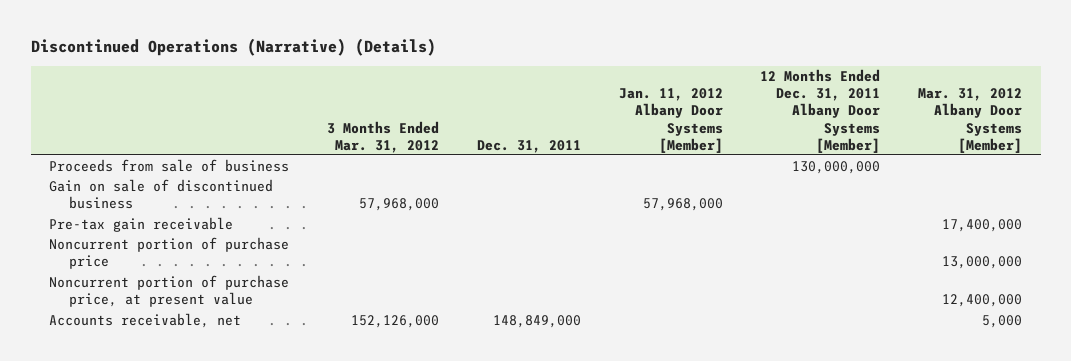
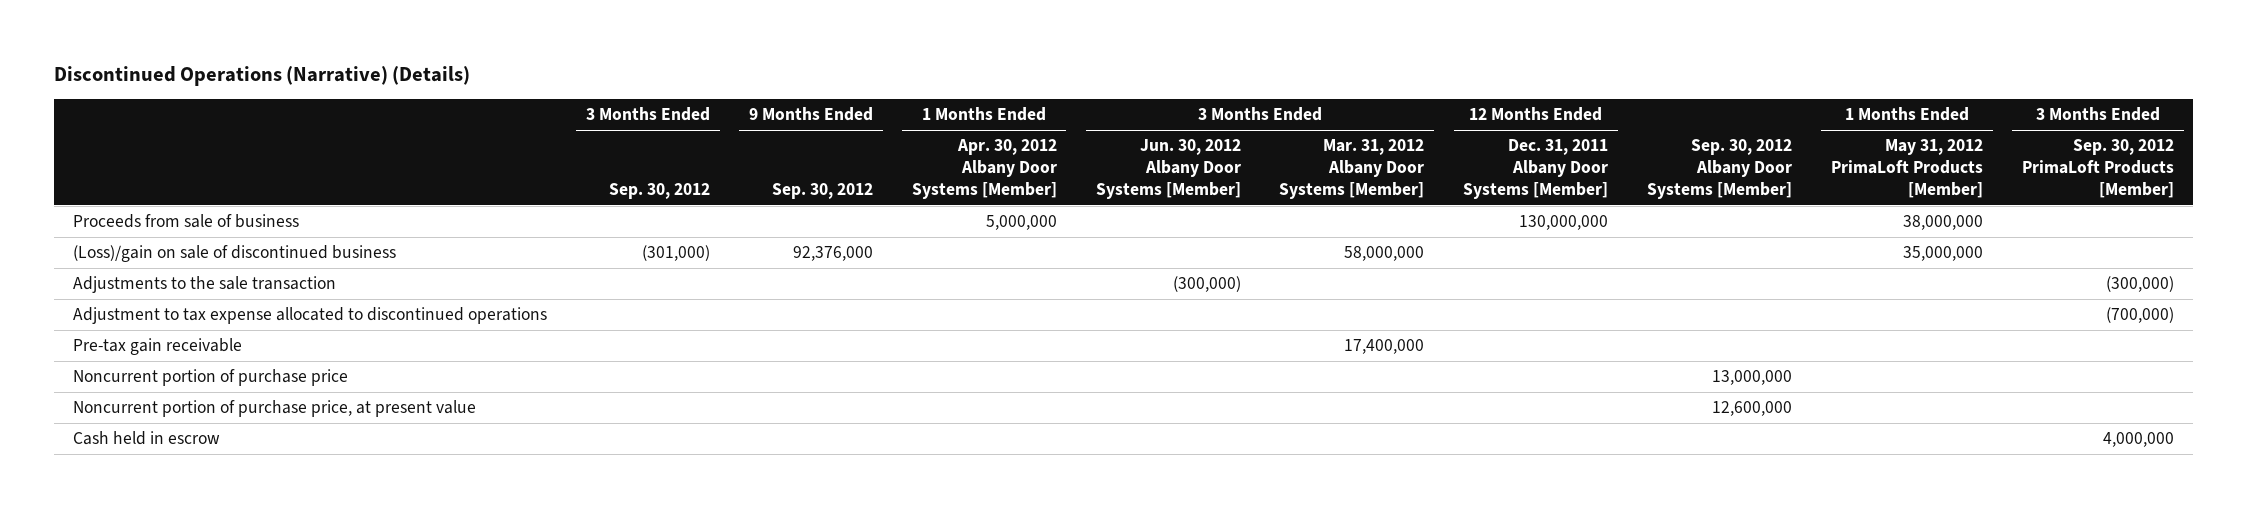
- | 3 Months Ended Mar. 31, 2012 | Dec. 31, 2011 | Jan. 11, 2012 Albany Door Systems [Member] | 12 Months Ended Dec. 31, 2011 Albany Door Systems [Member] | Mar. 31, 2012 Albany Door Systems [Member]
+ | 3 Months Ended Sep. 30, 2012 | 9 Months Ended Sep. 30, 2012 | 1 Months Ended Apr. 30, 2012 Albany Door Systems [Member] | 3 Months Ended Jun. 30, 2012 Albany Door Systems [Member] | 3 Months Ended Mar. 31, 2012 Albany Door Systems [Member] | 12 Months Ended Dec. 31, 2011 Albany Door Systems [Member] | Sep. 30, 2012 Albany Door Systems [Member] | 1 Months Ended May 31, 2012 PrimaLoft Products [Member] | 3 Months Ended Sep. 30, 2012 PrimaLoft Products [Member]
- Gain on sale of discontinued business | 57,968,000 | | 57,968,000 | |
+ (Loss)/gain on sale of discontinued business | (301,000) | 92,376,000 | | | 58,000,000 | | | 35,000,000 |
+ Adjustments to the sale transaction | | | | (300,000) | | | | | (300,000)
+ Adjustment to tax expense allocated to discontinued operations | | | | | | | | | (700,000)
- Accounts receivable, net | 152,126,000 | 148,849,000 | | | 5,000
+ Cash held in escrow | | | | | | | | | 4,000,000

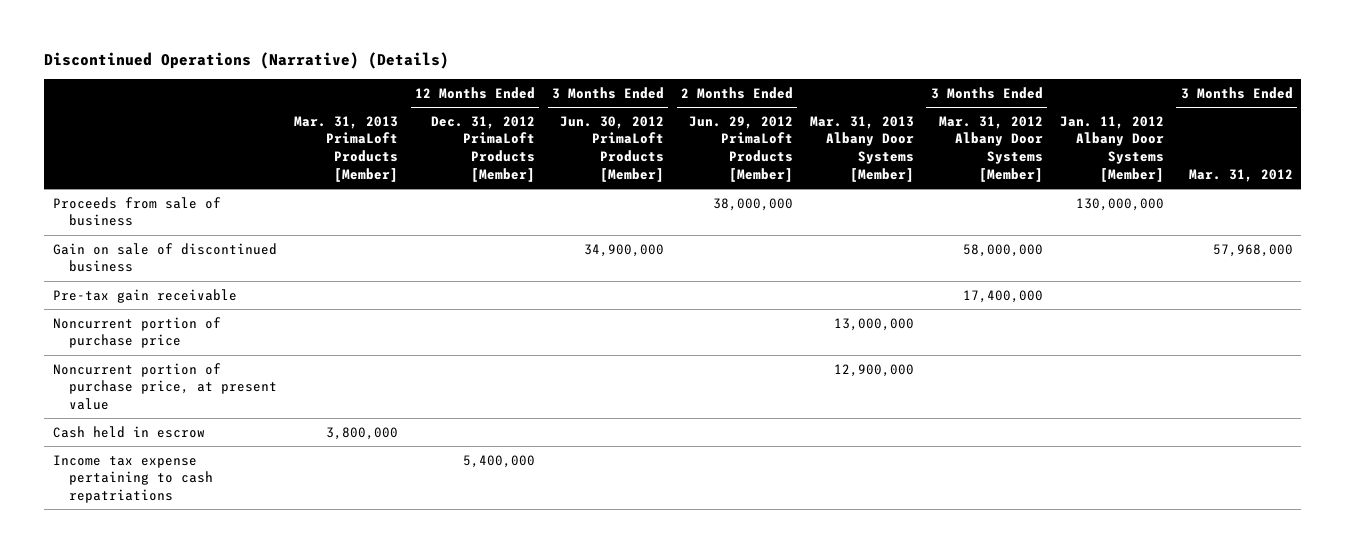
- | 3 Months Ended Sep. 30, 2012 | 9 Months Ended Sep. 30, 2012 | 1 Months Ended Apr. 30, 2012 Albany Door Systems [Member] | 3 Months Ended Jun. 30, 2012 Albany Door Systems [Member] | 3 Months Ended Mar. 31, 2012 Albany Door Systems [Member] | 12 Months Ended Dec. 31, 2011 Albany Door Systems [Member] | Sep. 30, 2012 Albany Door Systems [Member] | 1 Months Ended May 31, 2012 PrimaLoft Products [Member] | 3 Months Ended Sep. 30, 2012 PrimaLoft Products [Member]
+ | Mar. 31, 2013 PrimaLoft Products [Member] | 12 Months Ended Dec. 31, 2012 PrimaLoft Products [Member] | 3 Months Ended Jun. 30, 2012 PrimaLoft Products [Member] | 2 Months Ended Jun. 29, 2012 PrimaLoft Products [Member] | Mar. 31, 2013 Albany Door Systems [Member] | 3 Months Ended Mar. 31, 2012 Albany Door Systems [Member] | Jan. 11, 2012 Albany Door Systems [Member] | 3 Months Ended Mar. 31, 2012
- (Loss)/gain on sale of discontinued business | (301,000) | 92,376,000 | | | 58,000,000 | | | 35,000,000 |
- Adjustments to the sale transaction | | | | (300,000) | | | | | (300,000)
- Adjustment to tax expense allocated to discontinued operations | | | | | | | | | (700,000)
+ Gain on sale of discontinued business | | | 34,900,000 | | | 58,000,000 | | 57,968,000
+ Income tax expense pertaining to cash repatriations | | 5,400,000 | | | | | |

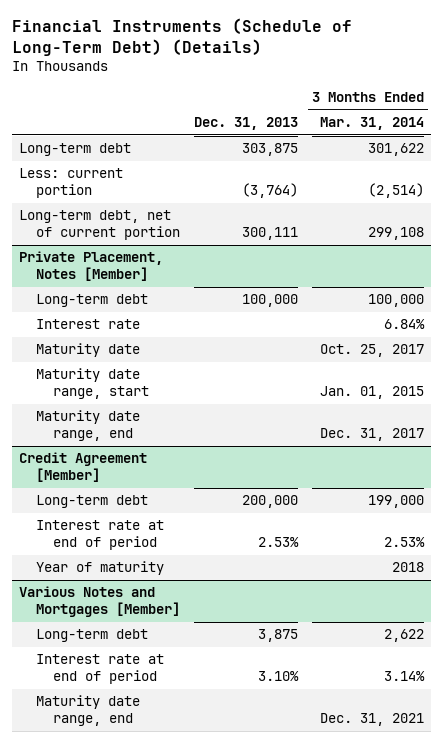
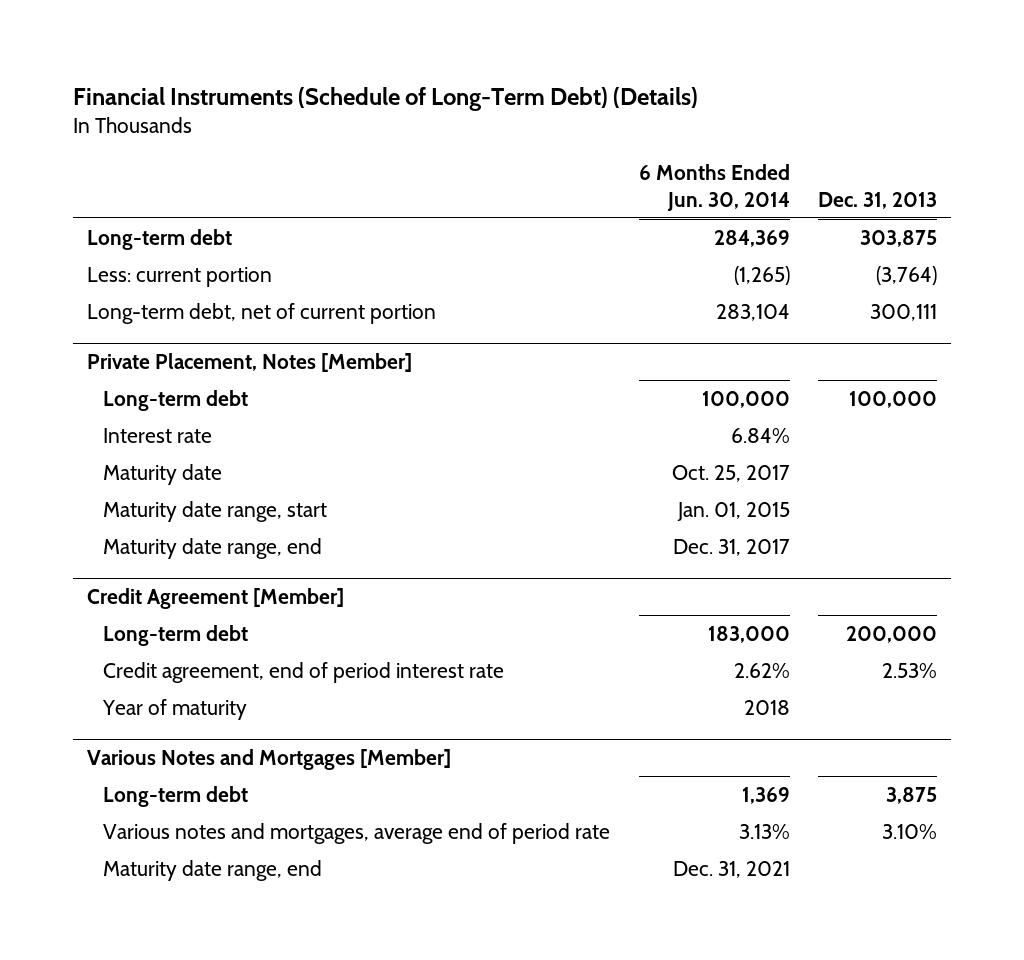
- | Dec. 31, 2013 | 3 Months Ended Mar. 31, 2014
+ | 6 Months Ended Jun. 30, 2014 | Dec. 31, 2013
@ Credit Agreement [Member]
- Interest rate at end of period | 2.53% | 2.53%
+ Credit agreement, end of period interest rate | 2.62% | 2.53%
@ Various Notes and Mortgages [Member]
- Interest rate at end of period | 3.10% | 3.14%
+ Various notes and mortgages, average end of period rate | 3.13% | 3.10%

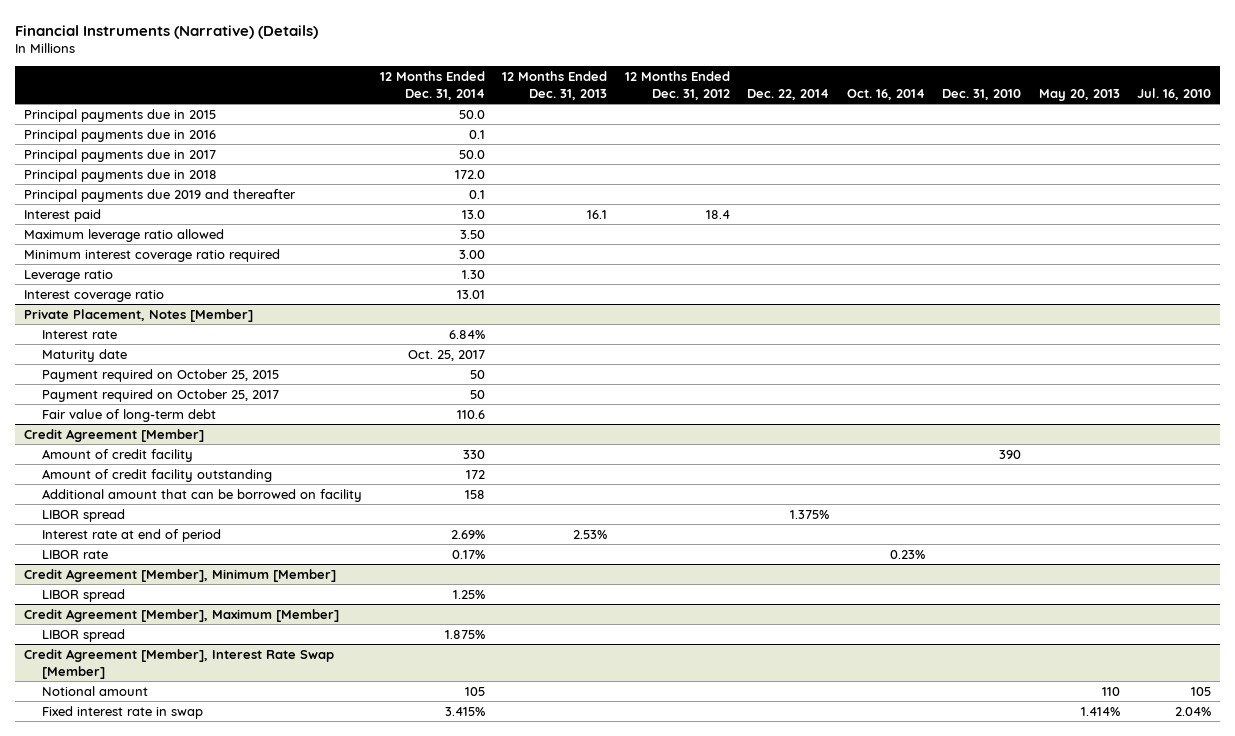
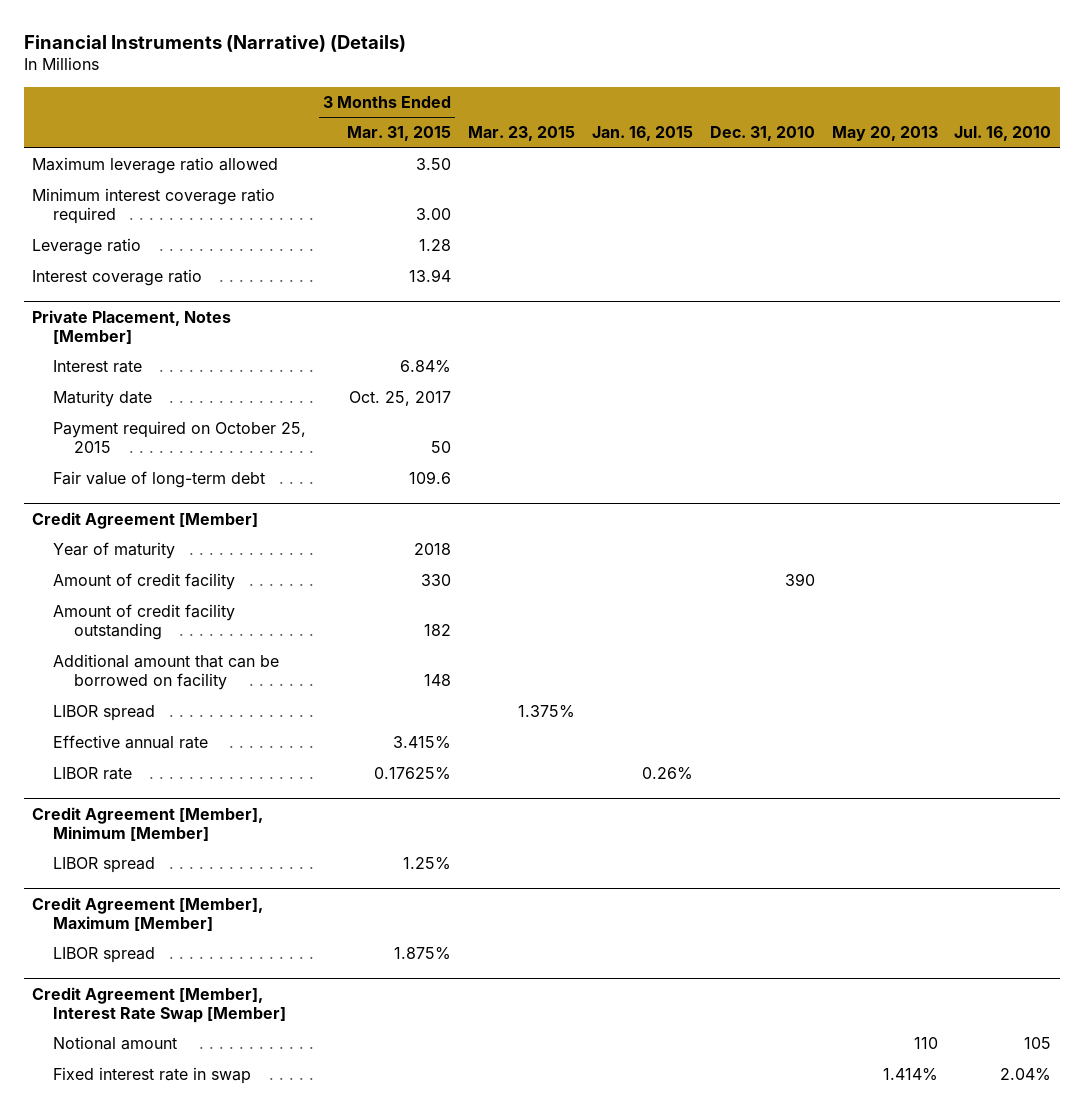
- | 12 Months Ended Dec. 31, 2014 | 12 Months Ended Dec. 31, 2013 | 12 Months Ended Dec. 31, 2012 | Dec. 22, 2014 | Oct. 16, 2014 | Dec. 31, 2010 | May 20, 2013 | Jul. 16, 2010
+ | 3 Months Ended Mar. 31, 2015 | Mar. 23, 2015 | Jan. 16, 2015 | Dec. 31, 2010 | May 20, 2013 | Jul. 16, 2010
- Principal payments due in 2015 | 50.0 | | | | | | |
- Principal payments due in 2016 | 0.1 | | | | | | |
- Principal payments due in 2017 | 50.0 | | | | | | |
- Principal payments due in 2018 | 172.0 | | | | | | |
- Principal payments due 2019 and thereafter | 0.1 | | | | | | |
- Interest paid | 13.0 | 16.1 | 18.4 | | | | |
@ Private Placement, Notes [Member]
- Payment required on October 25, 2017 | 50 | | | | | | |
@ Credit Agreement [Member]
+ Year of maturity | 2018 | | | | |
- Interest rate at end of period | 2.69% | 2.53% | | | | | |
+ Effective annual rate | 3.415% | | | | |

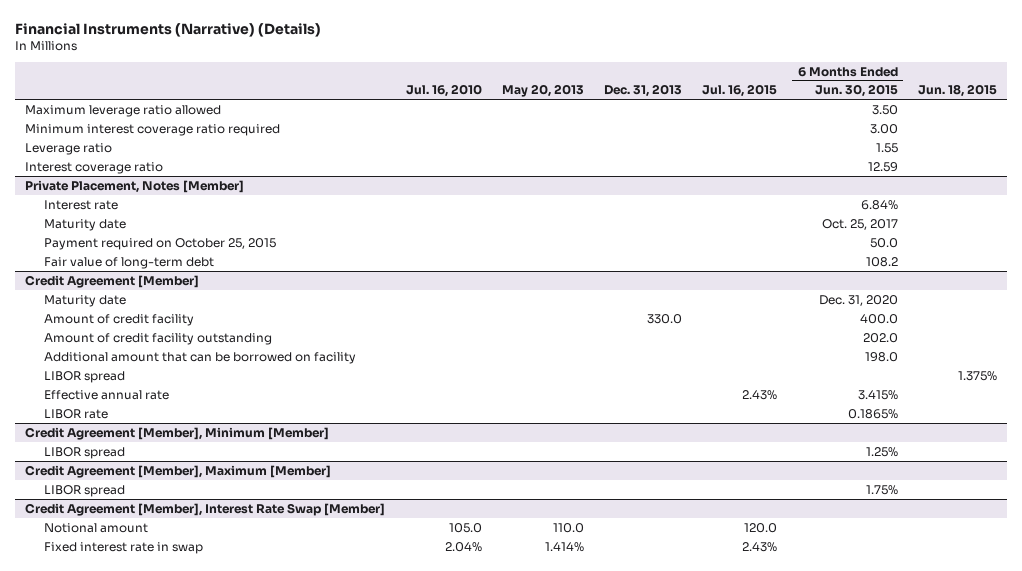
- | 3 Months Ended Mar. 31, 2015 | Mar. 23, 2015 | Jan. 16, 2015 | Dec. 31, 2010 | May 20, 2013 | Jul. 16, 2010
+ | Jul. 16, 2010 | May 20, 2013 | Dec. 31, 2013 | Jul. 16, 2015 | 6 Months Ended Jun. 30, 2015 | Jun. 18, 2015
@ Credit Agreement [Member]
- Year of maturity | 2018 | | | | |
+ Maturity date | | | | | Dec. 31, 2020 |
@ Credit Agreement [Member], Interest Rate Swap [Member]
- Notional amount | | | | | 110 | 105
+ Notional amount | 105.0 | 110.0 | | 120.0 | |

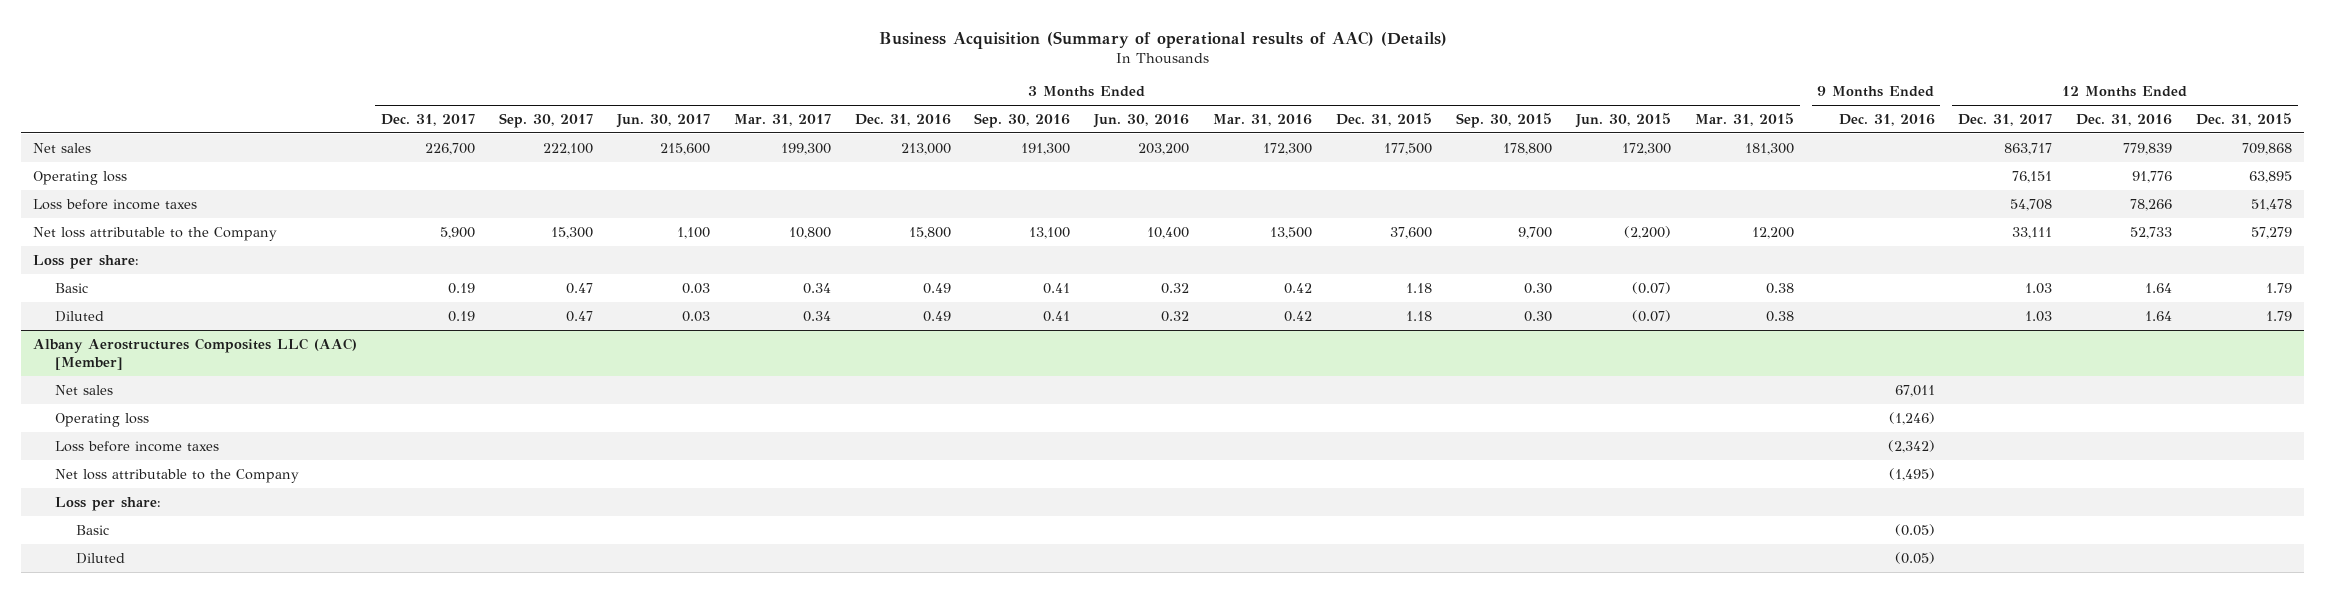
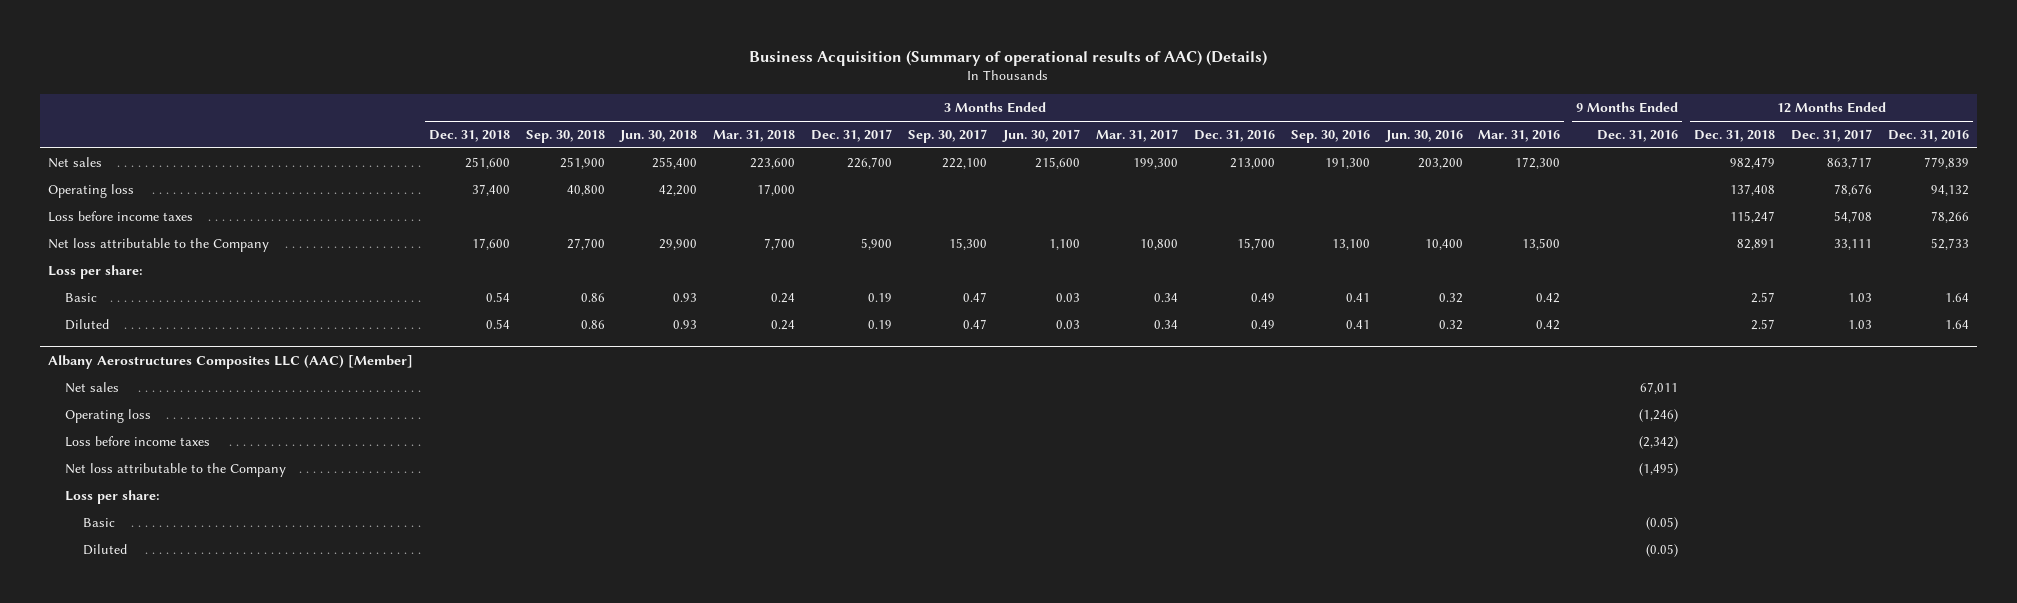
- | 3 Months Ended Dec. 31, 2017 | 3 Months Ended Sep. 30, 2017 | 3 Months Ended Jun. 30, 2017 | 3 Months Ended Mar. 31, 2017 | 3 Months Ended Dec. 31, 2016 | 3 Months Ended Sep. 30, 2016 | 3 Months Ended Jun. 30, 2016 | 3 Months Ended Mar. 31, 2016 | 3 Months Ended Dec. 31, 2015 | 3 Months Ended Sep. 30, 2015 | 3 Months Ended Jun. 30, 2015 | 3 Months Ended Mar. 31, 2015 | 9 Months Ended Dec. 31, 2016 | 12 Months Ended Dec. 31, 2017 | 12 Months Ended Dec. 31, 2016 | 12 Months Ended Dec. 31, 2015
+ | 3 Months Ended Dec. 31, 2018 | 3 Months Ended Sep. 30, 2018 | 3 Months Ended Jun. 30, 2018 | 3 Months Ended Mar. 31, 2018 | 3 Months Ended Dec. 31, 2017 | 3 Months Ended Sep. 30, 2017 | 3 Months Ended Jun. 30, 2017 | 3 Months Ended Mar. 31, 2017 | 3 Months Ended Dec. 31, 2016 | 3 Months Ended Sep. 30, 2016 | 3 Months Ended Jun. 30, 2016 | 3 Months Ended Mar. 31, 2016 | 9 Months Ended Dec. 31, 2016 | 12 Months Ended Dec. 31, 2018 | 12 Months Ended Dec. 31, 2017 | 12 Months Ended Dec. 31, 2016
- Operating loss | | | | | | | | | | | | | | 76,151 | 91,776 | 63,895
+ Operating loss | 37,400 | 40,800 | 42,200 | 17,000 | | | | | | | | | | 137,408 | 78,676 | 94,132
- Net loss attributable to the Company | 5,900 | 15,300 | 1,100 | 10,800 | 15,800 | 13,100 | 10,400 | 13,500 | 37,600 | 9,700 | (2,200) | 12,200 | | 33,111 | 52,733 | 57,279
+ Net loss attributable to the Company | 17,600 | 27,700 | 29,900 | 7,700 | 5,900 | 15,300 | 1,100 | 10,800 | 15,700 | 13,100 | 10,400 | 13,500 | | 82,891 | 33,111 | 52,733

